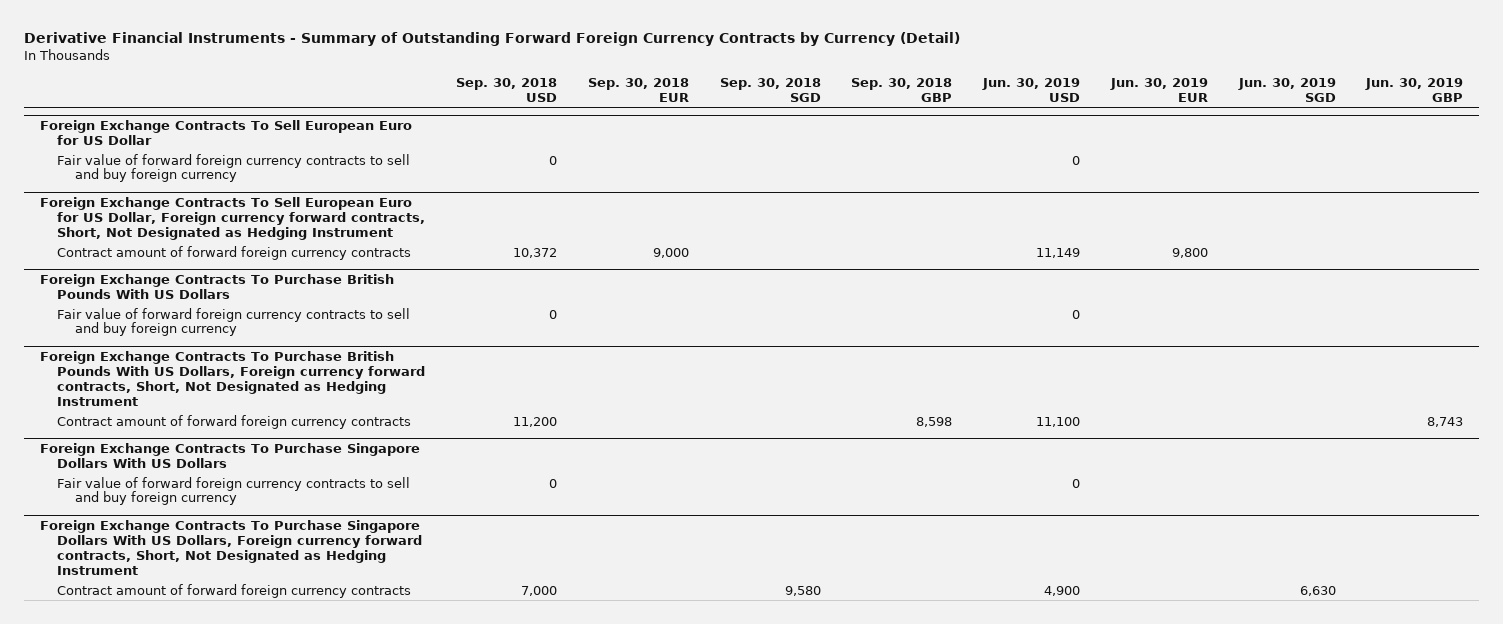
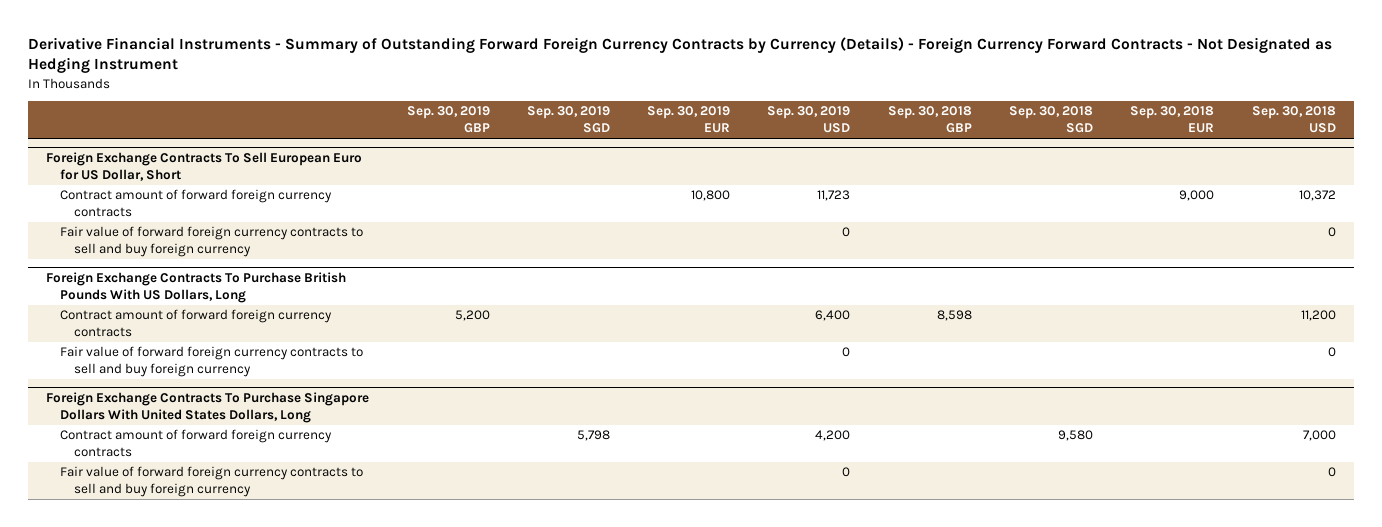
- Derivative Financial Instruments - Summary of Outstanding Forward Foreign Currency Contracts by Currency (Detail)
+ Derivative Financial Instruments - Summary of Outstanding Forward Foreign Currency Contracts by Currency (Details) - Foreign Currency Forward Contracts - Not Designated as Hedging Instrument
- | Sep. 30, 2018 USD | Sep. 30, 2018 EUR | Sep. 30, 2018 SGD | Sep. 30, 2018 GBP | Jun. 30, 2019 USD | Jun. 30, 2019 EUR | Jun. 30, 2019 SGD | Jun. 30, 2019 GBP
+ | Sep. 30, 2019 GBP | Sep. 30, 2019 SGD | Sep. 30, 2019 EUR | Sep. 30, 2019 USD | Sep. 30, 2018 GBP | Sep. 30, 2018 SGD | Sep. 30, 2018 EUR | Sep. 30, 2018 USD
- Foreign Exchange Contracts To Sell European Euro for US Dollar
- Fair value of forward foreign currency contracts to sell and buy foreign currency | 0 | | | | 0 | | |
- Foreign Exchange Contracts To Sell European Euro for US Dollar, Foreign currency forward contracts, Short, Not Designated as Hedging Instrument
+ Foreign Exchange Contracts To Sell European Euro for US Dollar, Short
- Foreign Exchange Contracts To Purchase British Pounds With US Dollars
- Foreign Exchange Contracts To Purchase British Pounds With US Dollars, Foreign currency forward contracts, Short, Not Designated as Hedging Instrument
+ Foreign Exchange Contracts To Purchase British Pounds With US Dollars, Long
- Foreign Exchange Contracts To Purchase Singapore Dollars With US Dollars
- Foreign Exchange Contracts To Purchase Singapore Dollars With US Dollars, Foreign currency forward contracts, Short, Not Designated as Hedging Instrument
+ Foreign Exchange Contracts To Purchase Singapore Dollars With United States Dollars, Long
+ Fair value of forward foreign currency contracts to sell and buy foreign currency | | | | 0 | | | | 0

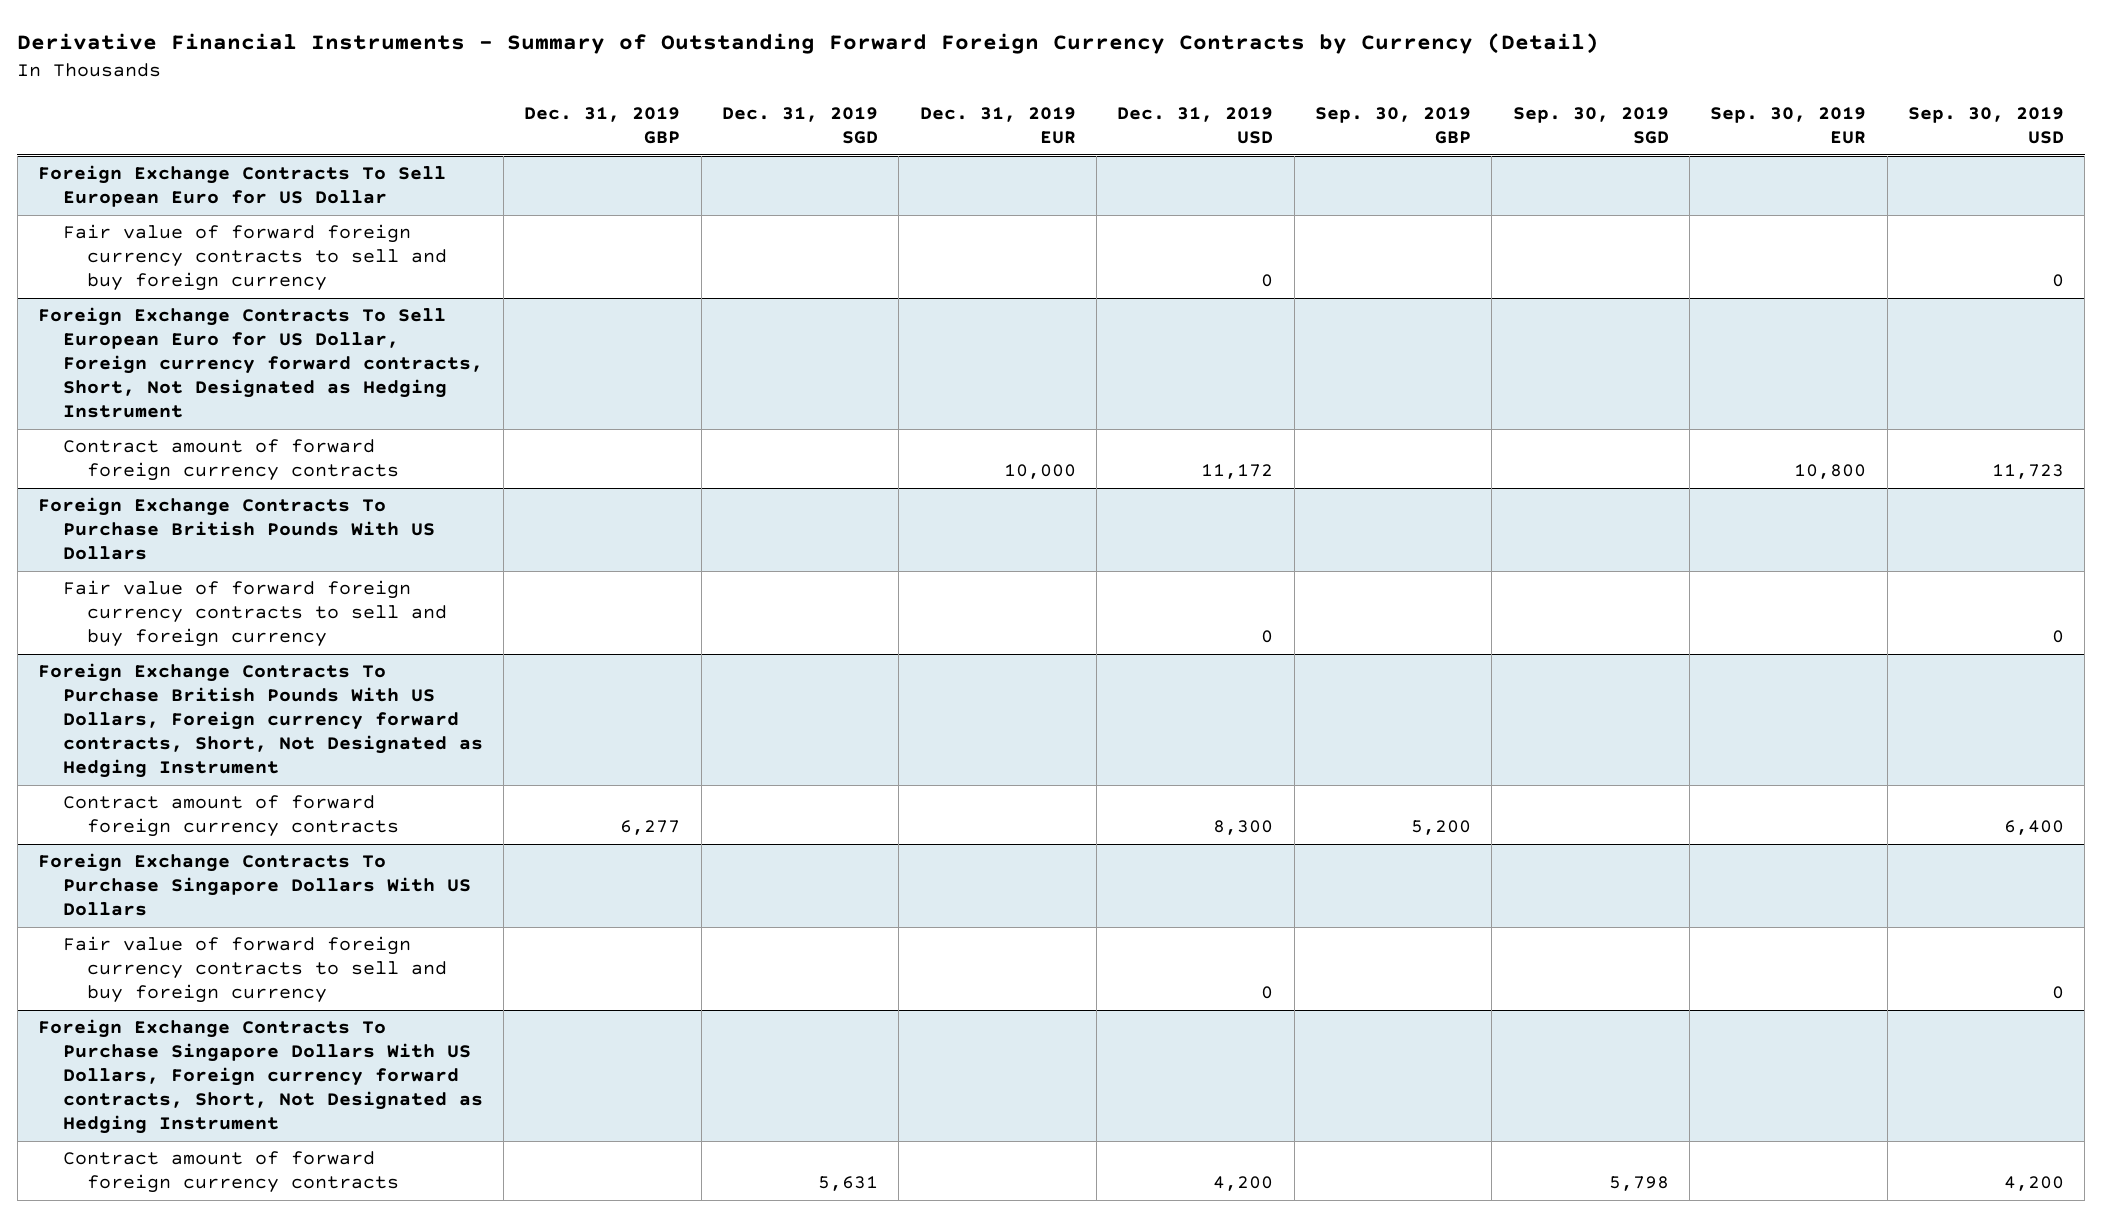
- Derivative Financial Instruments - Summary of Outstanding Forward Foreign Currency Contracts by Currency (Details) - Foreign Currency Forward Contracts - Not Designated as Hedging Instrument
+ Derivative Financial Instruments - Summary of Outstanding Forward Foreign Currency Contracts by Currency (Detail)
- | Sep. 30, 2019 GBP | Sep. 30, 2019 SGD | Sep. 30, 2019 EUR | Sep. 30, 2019 USD | Sep. 30, 2018 GBP | Sep. 30, 2018 SGD | Sep. 30, 2018 EUR | Sep. 30, 2018 USD
+ | Dec. 31, 2019 GBP | Dec. 31, 2019 SGD | Dec. 31, 2019 EUR | Dec. 31, 2019 USD | Sep. 30, 2019 GBP | Sep. 30, 2019 SGD | Sep. 30, 2019 EUR | Sep. 30, 2019 USD
- Foreign Exchange Contracts To Sell European Euro for US Dollar, Short
+ Foreign Exchange Contracts To Sell European Euro for US Dollar
+ Fair value of forward foreign currency contracts to sell and buy foreign currency | | | | 0 | | | | 0
+ Foreign Exchange Contracts To Sell European Euro for US Dollar, Foreign currency forward contracts, Short, Not Designated as Hedging Instrument
+ Foreign Exchange Contracts To Purchase British Pounds With US Dollars
- Foreign Exchange Contracts To Purchase British Pounds With US Dollars, Long
+ Foreign Exchange Contracts To Purchase British Pounds With US Dollars, Foreign currency forward contracts, Short, Not Designated as Hedging Instrument
+ Foreign Exchange Contracts To Purchase Singapore Dollars With US Dollars
- Foreign Exchange Contracts To Purchase Singapore Dollars With United States Dollars, Long
+ Foreign Exchange Contracts To Purchase Singapore Dollars With US Dollars, Foreign currency forward contracts, Short, Not Designated as Hedging Instrument
- Fair value of forward foreign currency contracts to sell and buy foreign currency | | | | 0 | | | | 0

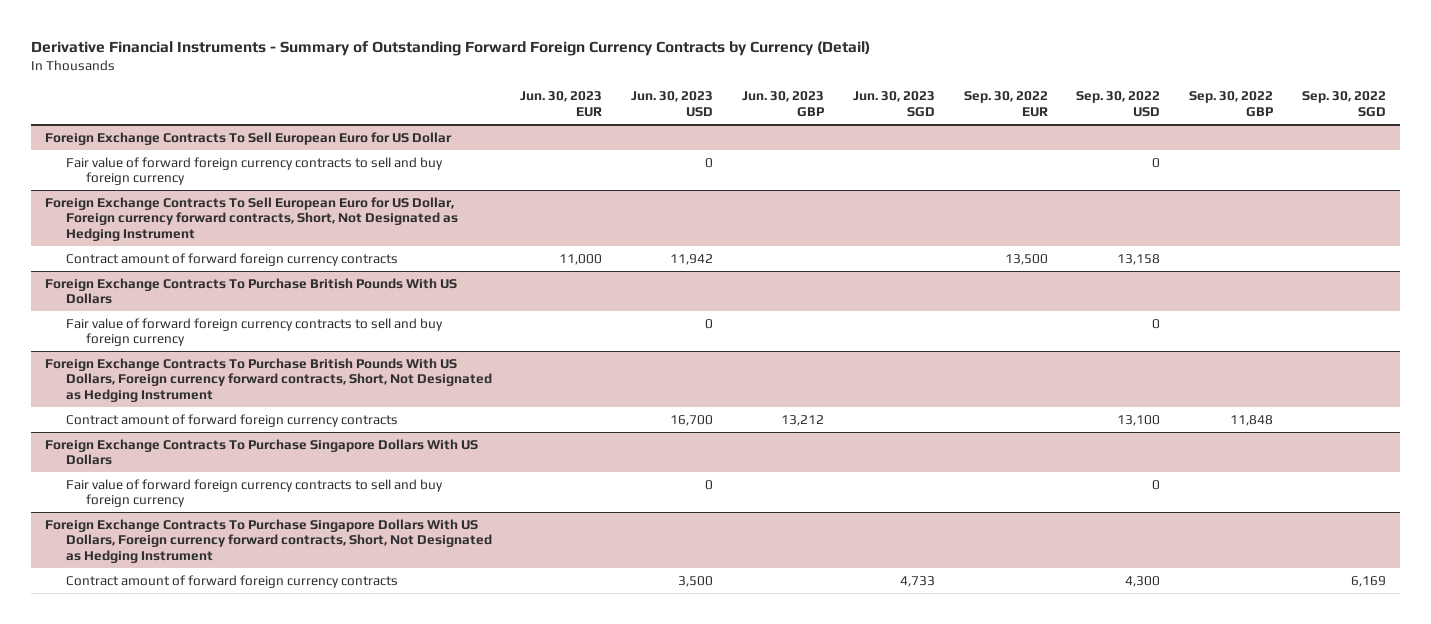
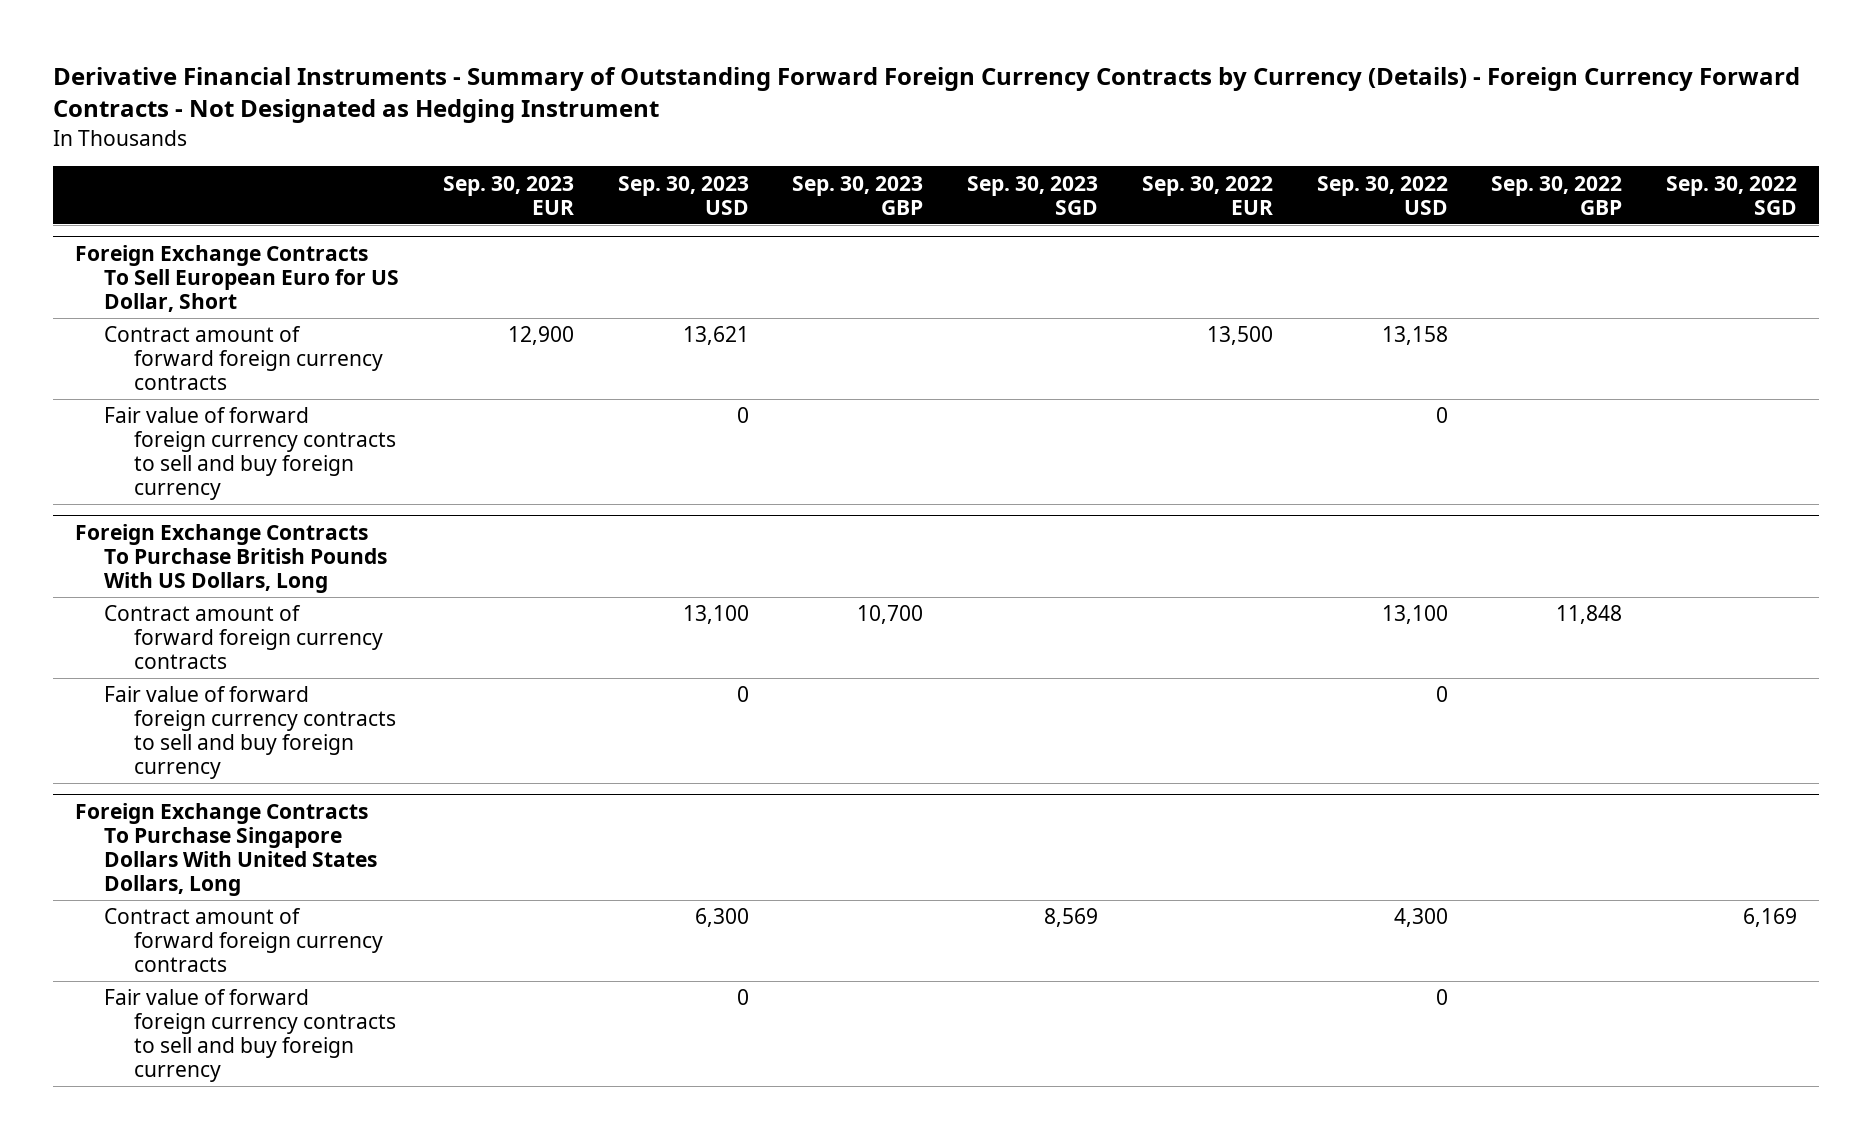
- Derivative Financial Instruments - Summary of Outstanding Forward Foreign Currency Contracts by Currency (Detail)
+ Derivative Financial Instruments - Summary of Outstanding Forward Foreign Currency Contracts by Currency (Details) - Foreign Currency Forward Contracts - Not Designated as Hedging Instrument
- | Jun. 30, 2023 EUR | Jun. 30, 2023 USD | Jun. 30, 2023 GBP | Jun. 30, 2023 SGD | Sep. 30, 2022 EUR | Sep. 30, 2022 USD | Sep. 30, 2022 GBP | Sep. 30, 2022 SGD
+ | Sep. 30, 2023 EUR | Sep. 30, 2023 USD | Sep. 30, 2023 GBP | Sep. 30, 2023 SGD | Sep. 30, 2022 EUR | Sep. 30, 2022 USD | Sep. 30, 2022 GBP | Sep. 30, 2022 SGD
- Foreign Exchange Contracts To Sell European Euro for US Dollar
- Fair value of forward foreign currency contracts to sell and buy foreign currency | | 0 | | | | 0 | |
- Foreign Exchange Contracts To Sell European Euro for US Dollar, Foreign currency forward contracts, Short, Not Designated as Hedging Instrument
+ Foreign Exchange Contracts To Sell European Euro for US Dollar, Short
- Foreign Exchange Contracts To Purchase British Pounds With US Dollars
- Foreign Exchange Contracts To Purchase British Pounds With US Dollars, Foreign currency forward contracts, Short, Not Designated as Hedging Instrument
+ Foreign Exchange Contracts To Purchase British Pounds With US Dollars, Long
- Foreign Exchange Contracts To Purchase Singapore Dollars With US Dollars
- Foreign Exchange Contracts To Purchase Singapore Dollars With US Dollars, Foreign currency forward contracts, Short, Not Designated as Hedging Instrument
+ Foreign Exchange Contracts To Purchase Singapore Dollars With United States Dollars, Long
+ Fair value of forward foreign currency contracts to sell and buy foreign currency | | 0 | | | | 0 | |

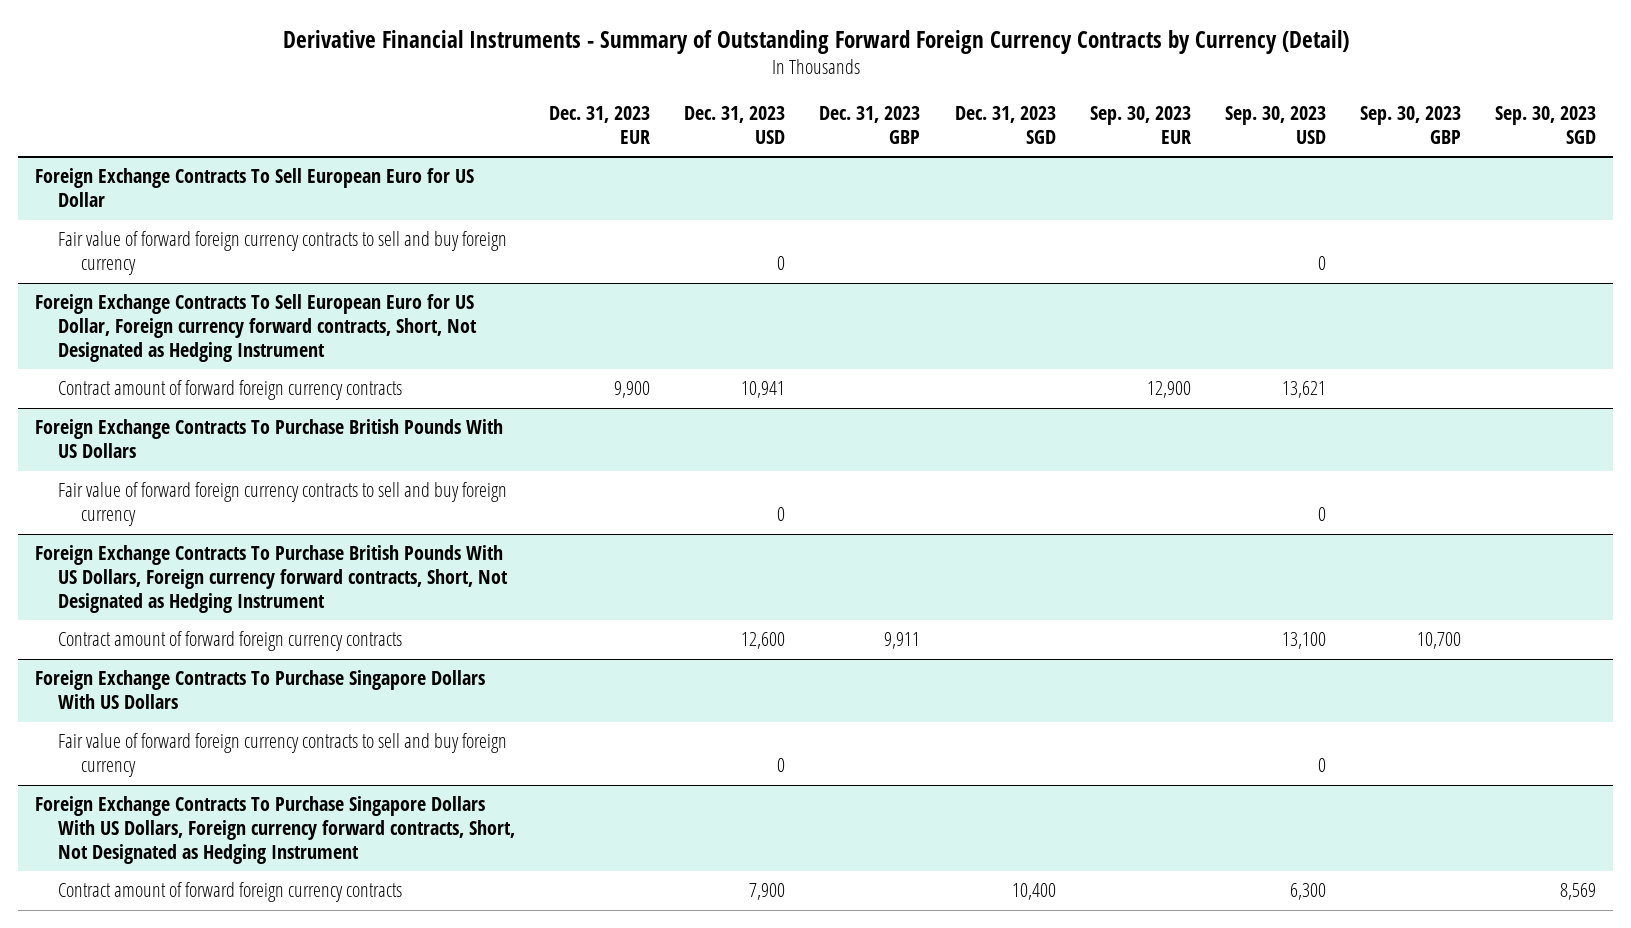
- Derivative Financial Instruments - Summary of Outstanding Forward Foreign Currency Contracts by Currency (Details) - Foreign Currency Forward Contracts - Not Designated as Hedging Instrument
+ Derivative Financial Instruments - Summary of Outstanding Forward Foreign Currency Contracts by Currency (Detail)
- | Sep. 30, 2023 EUR | Sep. 30, 2023 USD | Sep. 30, 2023 GBP | Sep. 30, 2023 SGD | Sep. 30, 2022 EUR | Sep. 30, 2022 USD | Sep. 30, 2022 GBP | Sep. 30, 2022 SGD
+ | Dec. 31, 2023 EUR | Dec. 31, 2023 USD | Dec. 31, 2023 GBP | Dec. 31, 2023 SGD | Sep. 30, 2023 EUR | Sep. 30, 2023 USD | Sep. 30, 2023 GBP | Sep. 30, 2023 SGD
- Foreign Exchange Contracts To Sell European Euro for US Dollar, Short
+ Foreign Exchange Contracts To Sell European Euro for US Dollar
+ Fair value of forward foreign currency contracts to sell and buy foreign currency | | 0 | | | | 0 | |
+ Foreign Exchange Contracts To Sell European Euro for US Dollar, Foreign currency forward contracts, Short, Not Designated as Hedging Instrument
+ Foreign Exchange Contracts To Purchase British Pounds With US Dollars
- Foreign Exchange Contracts To Purchase British Pounds With US Dollars, Long
+ Foreign Exchange Contracts To Purchase British Pounds With US Dollars, Foreign currency forward contracts, Short, Not Designated as Hedging Instrument
+ Foreign Exchange Contracts To Purchase Singapore Dollars With US Dollars
- Foreign Exchange Contracts To Purchase Singapore Dollars With United States Dollars, Long
+ Foreign Exchange Contracts To Purchase Singapore Dollars With US Dollars, Foreign currency forward contracts, Short, Not Designated as Hedging Instrument
- Fair value of forward foreign currency contracts to sell and buy foreign currency | | 0 | | | | 0 | |

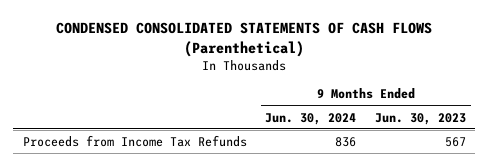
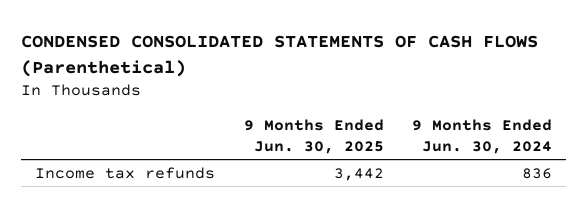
- | 9 Months Ended Jun. 30, 2024 | 9 Months Ended Jun. 30, 2023
+ | 9 Months Ended Jun. 30, 2025 | 9 Months Ended Jun. 30, 2024
- Proceeds from Income Tax Refunds | 836 | 567
+ Income tax refunds | 3,442 | 836

